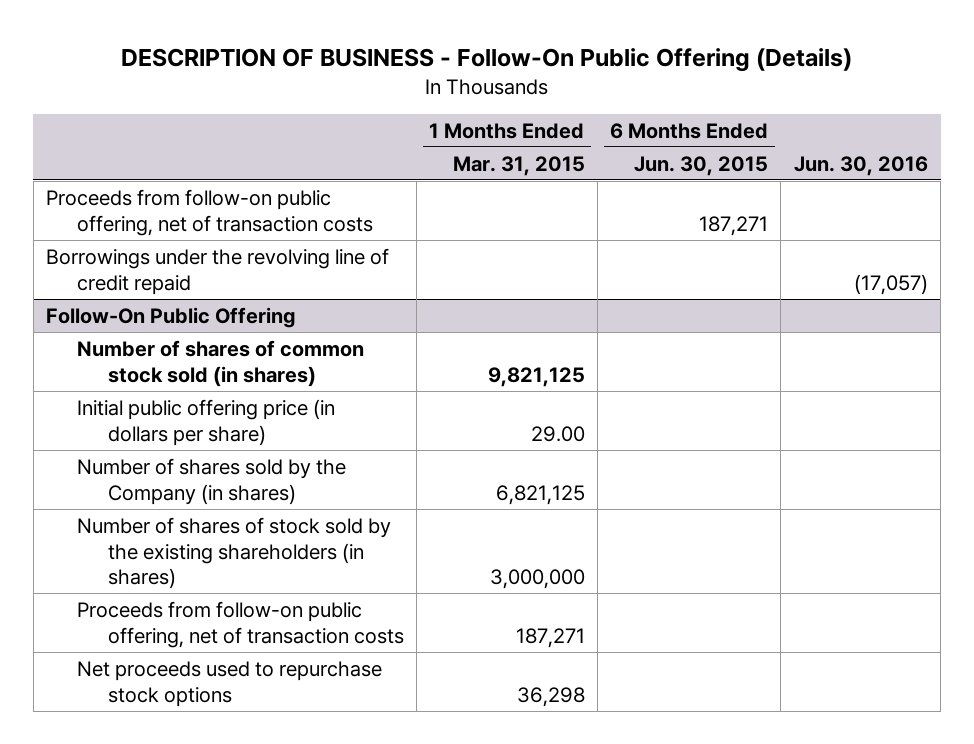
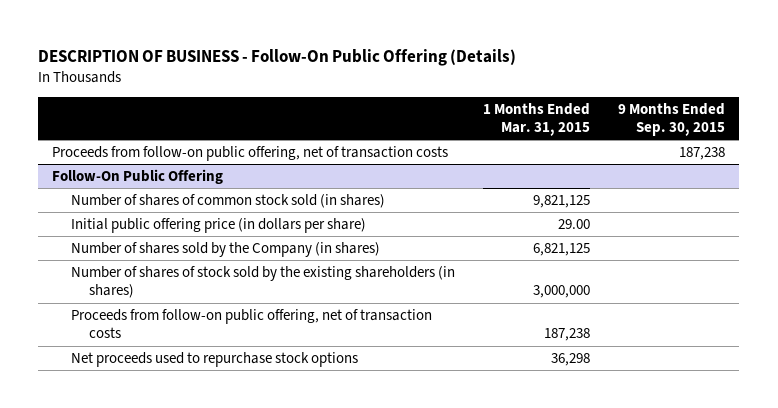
- | 1 Months Ended Mar. 31, 2015 | 6 Months Ended Jun. 30, 2015 | Jun. 30, 2016
+ | 1 Months Ended Mar. 31, 2015 | 9 Months Ended Sep. 30, 2015
- Borrowings under the revolving line of credit repaid | | | (17,057)
@ Follow-On Public Offering
- Proceeds from follow-on public offering, net of transaction costs | 187,271 | |
+ Proceeds from follow-on public offering, net of transaction costs | 187,238 |

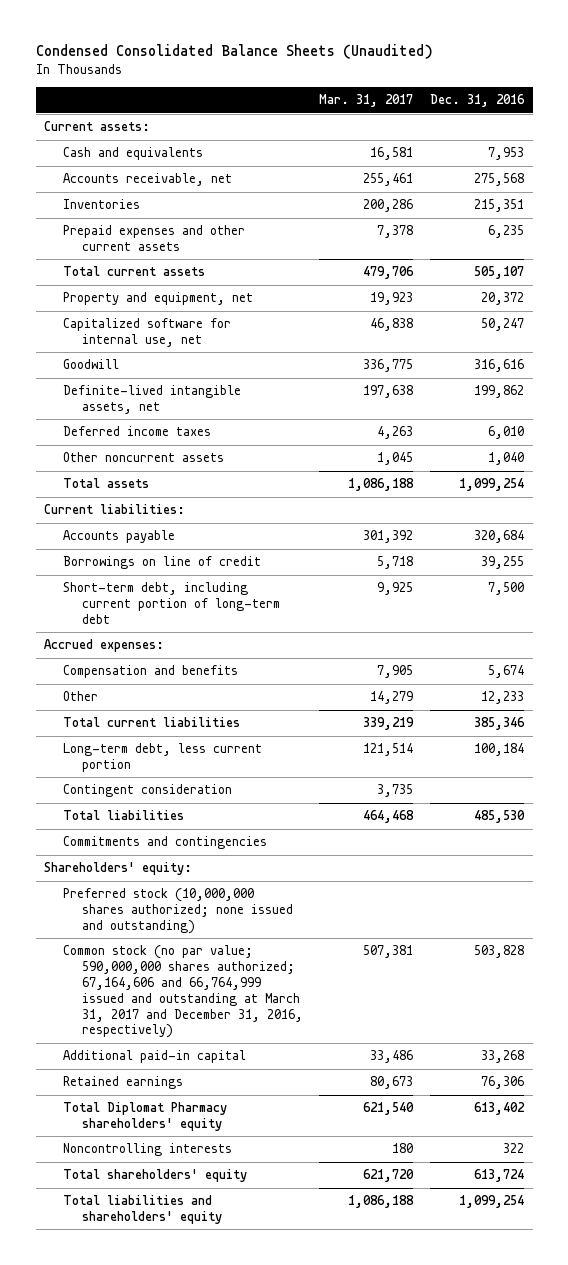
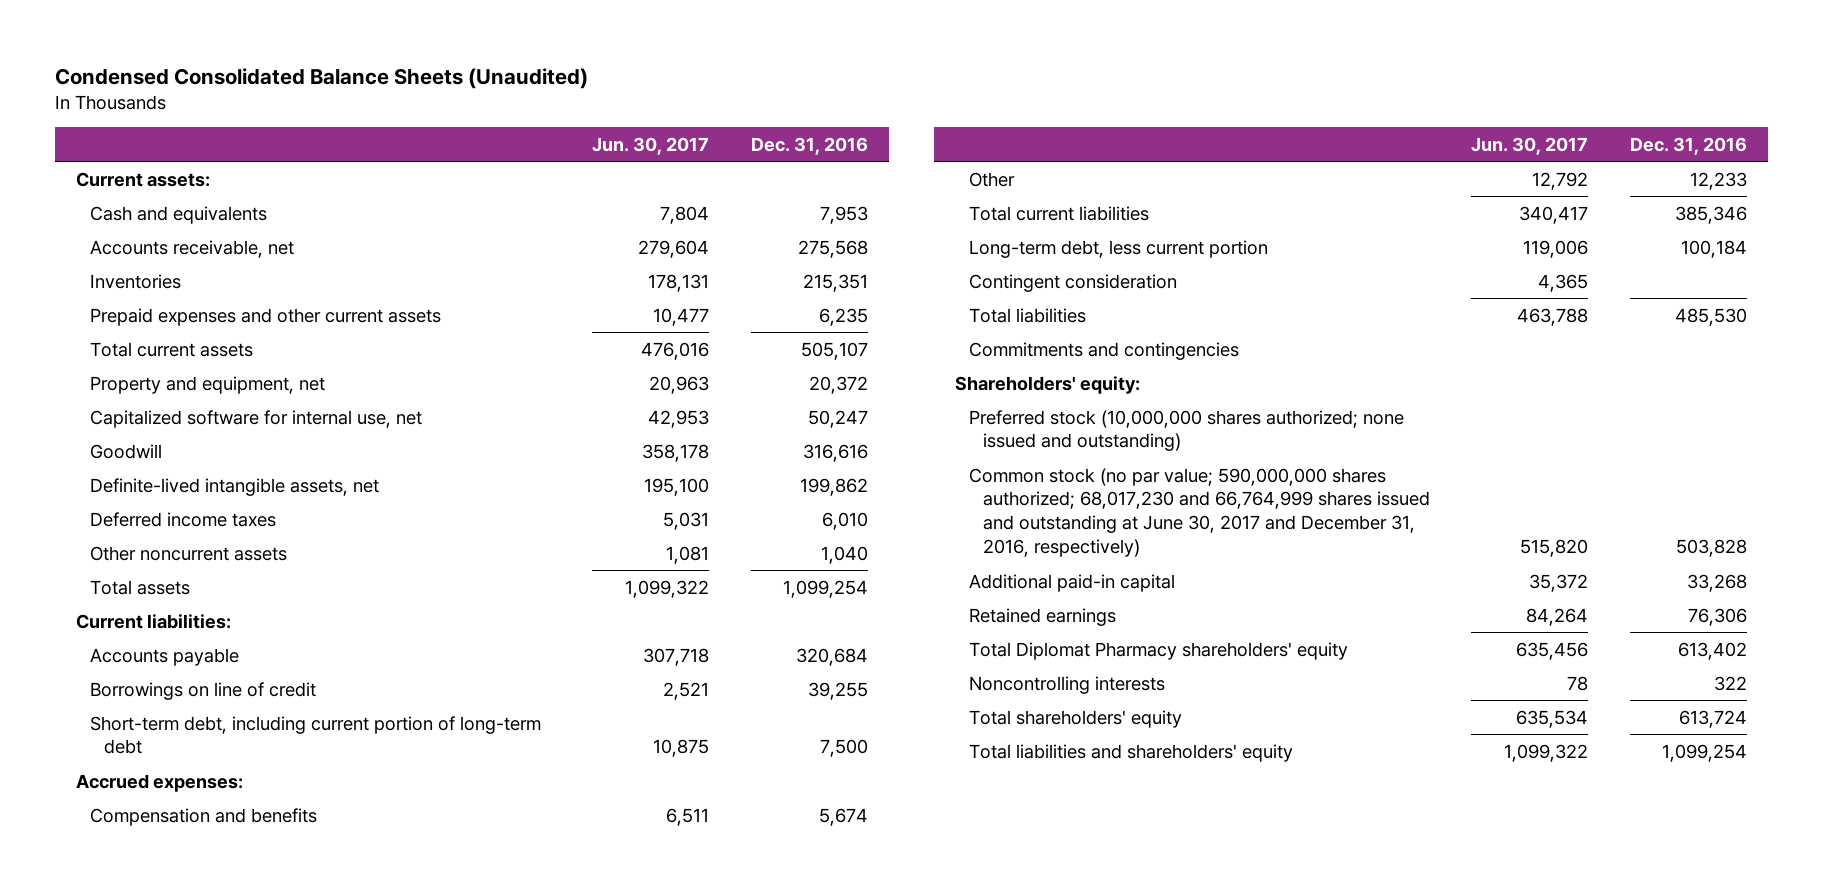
- | Mar. 31, 2017 | Dec. 31, 2016
+ | Jun. 30, 2017 | Dec. 31, 2016
- Common stock (no par value; 590,000,000 shares authorized; 67,164,606 and 66,764,999 issued and outstanding at March 31, 2017 and December 31, 2016, respectively) | 507,381 | 503,828
+ Common stock (no par value; 590,000,000 shares authorized; 68,017,230 and 66,764,999 shares issued and outstanding at June 30, 2017 and December 31, 2016, respectively) | 515,820 | 503,828

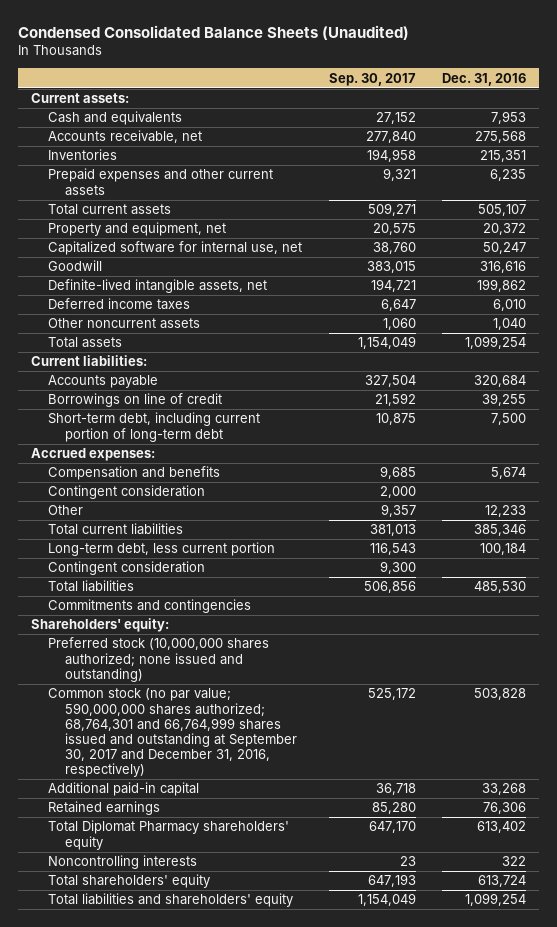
- | Jun. 30, 2017 | Dec. 31, 2016
+ | Sep. 30, 2017 | Dec. 31, 2016
+ Contingent consideration | 2,000 |
- Common stock (no par value; 590,000,000 shares authorized; 68,017,230 and 66,764,999 shares issued and outstanding at June 30, 2017 and December 31, 2016, respectively) | 515,820 | 503,828
+ Common stock (no par value; 590,000,000 shares authorized; 68,764,301 and 66,764,999 shares issued and outstanding at September 30, 2017 and December 31, 2016, respectively) | 525,172 | 503,828

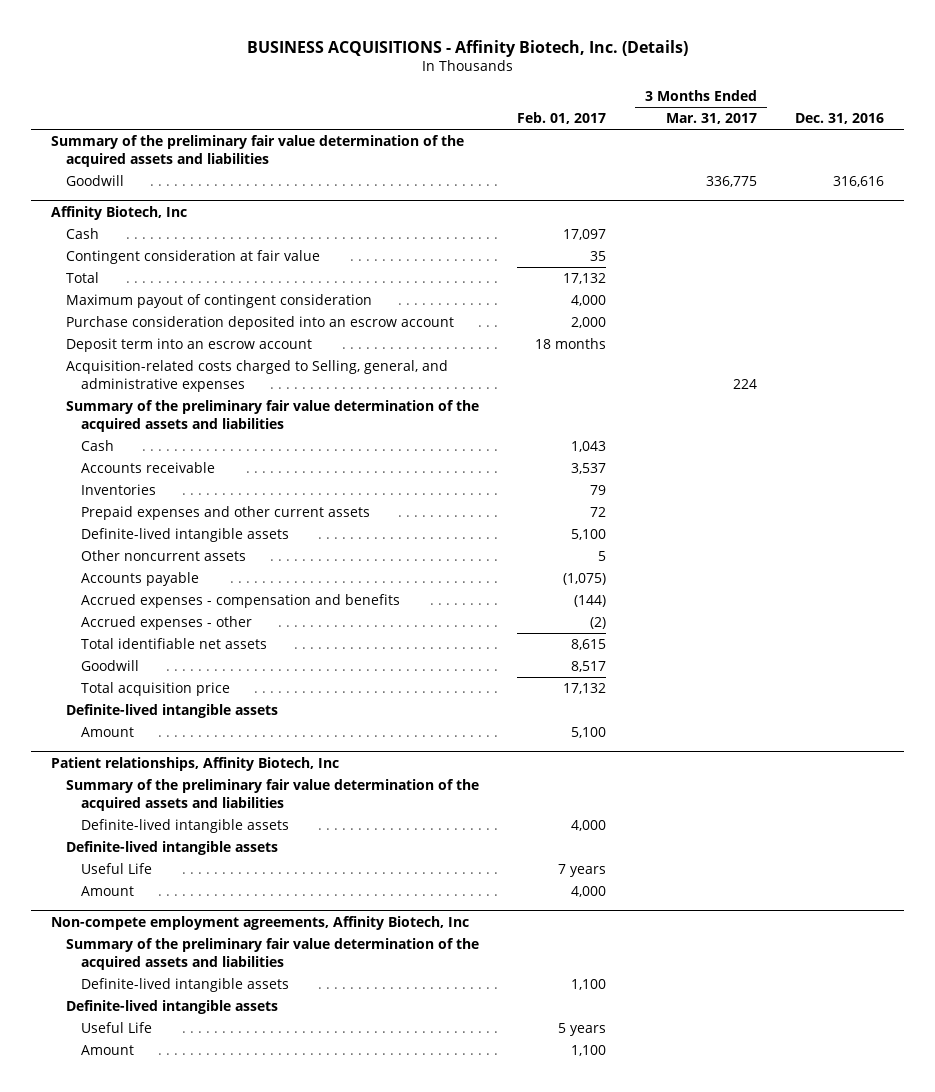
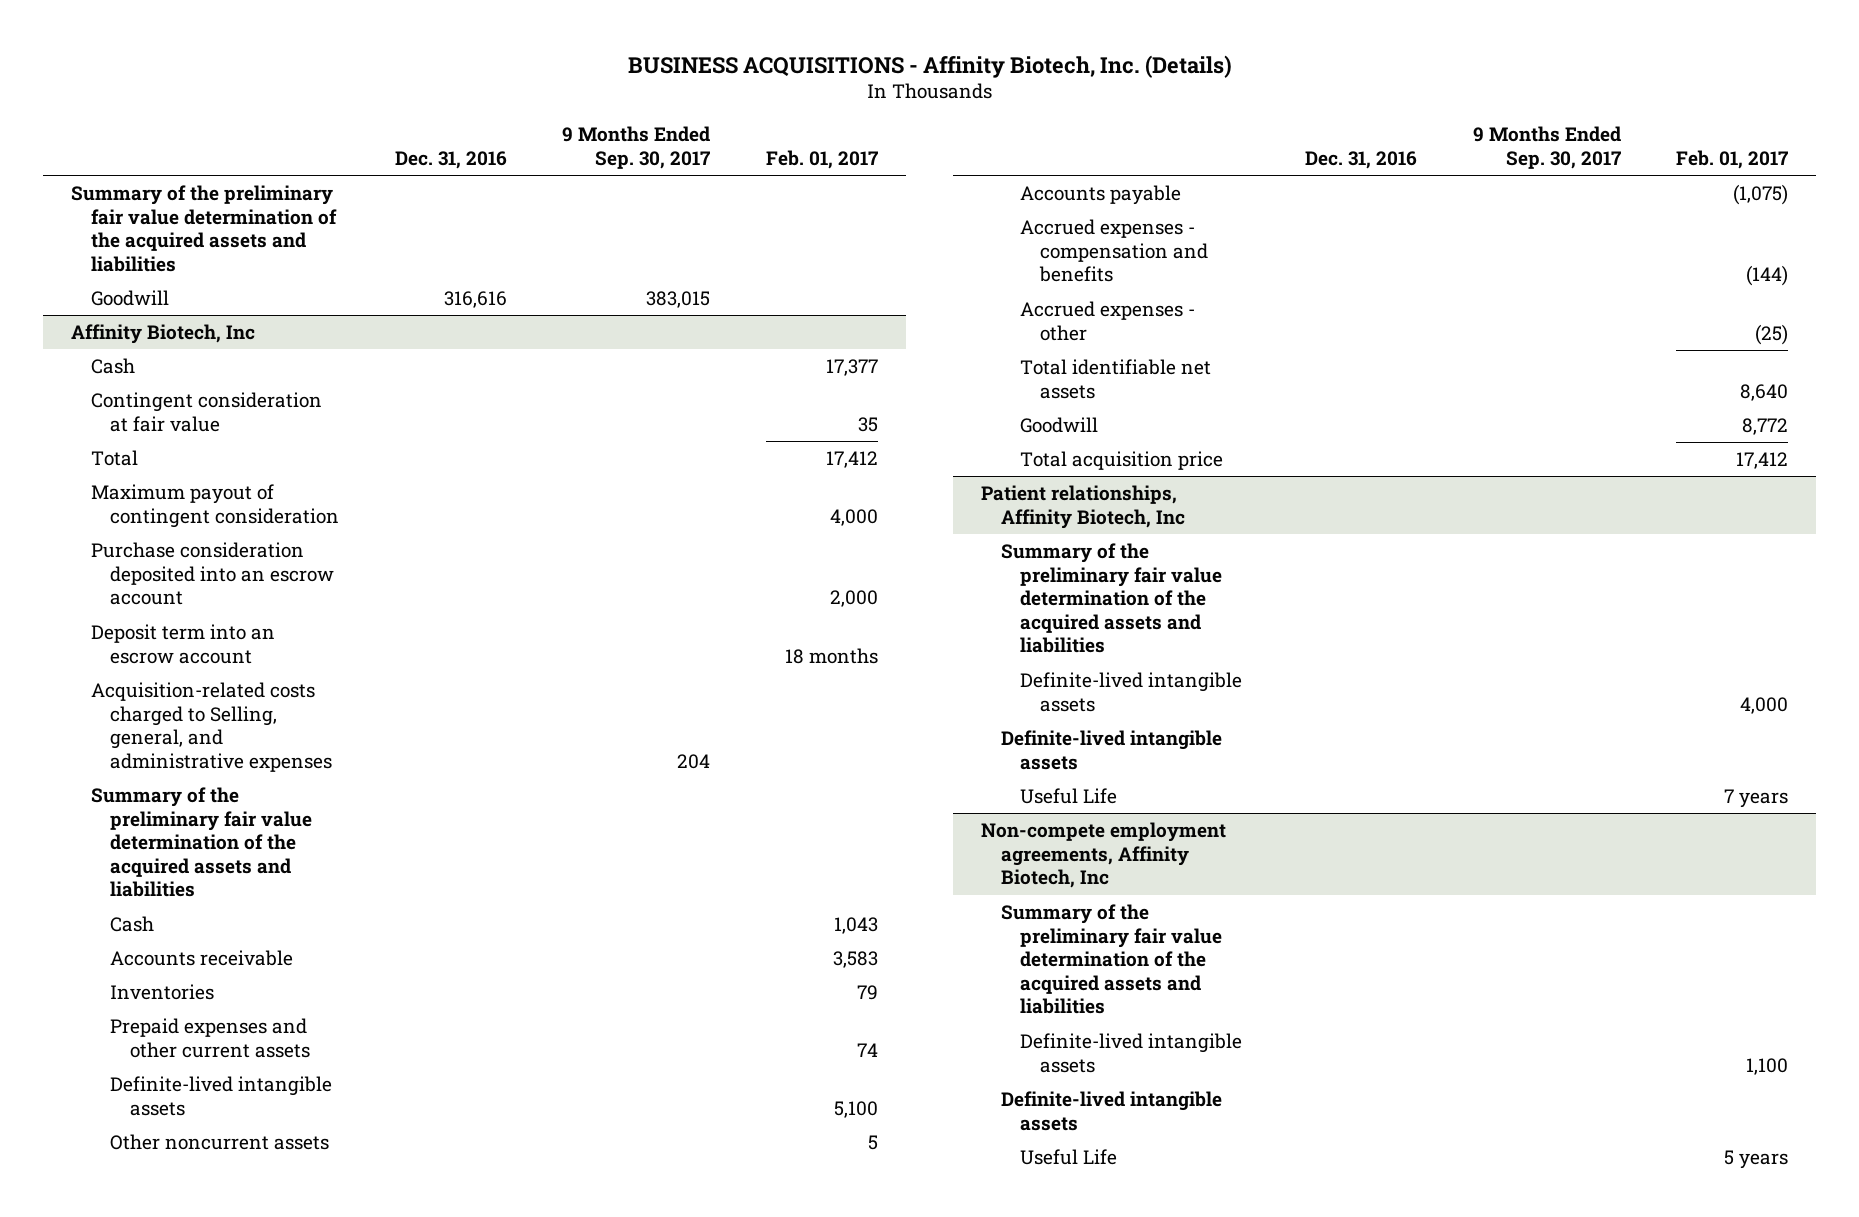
- | Feb. 01, 2017 | 3 Months Ended Mar. 31, 2017 | Dec. 31, 2016
+ | Dec. 31, 2016 | 9 Months Ended Sep. 30, 2017 | Feb. 01, 2017
@ Affinity Biotech, Inc
- Cash | 17,097 | |
+ Cash | | | 17,377
- Total | 17,132 | |
+ Total | | | 17,412
- Accounts receivable | 3,537 | |
+ Accounts receivable | | | 3,583
- Prepaid expenses and other current assets | 72 | |
+ Prepaid expenses and other current assets | | | 74
- Accrued expenses - other | (2) | |
- Total identifiable net assets | 8,615 | |
- Goodwill | 8,517 | |
- Total acquisition price | 17,132 | |
- Definite-lived intangible assets
- Amount | 5,100 | |
+ Accrued expenses - other | | | (25)
+ Total identifiable net assets | | | 8,640
+ Goodwill | | | 8,772
+ Total acquisition price | | | 17,412
@ Patient relationships, Affinity Biotech, Inc
- Amount | 4,000 | |
@ Non-compete employment agreements, Affinity Biotech, Inc
- Amount | 1,100 | |

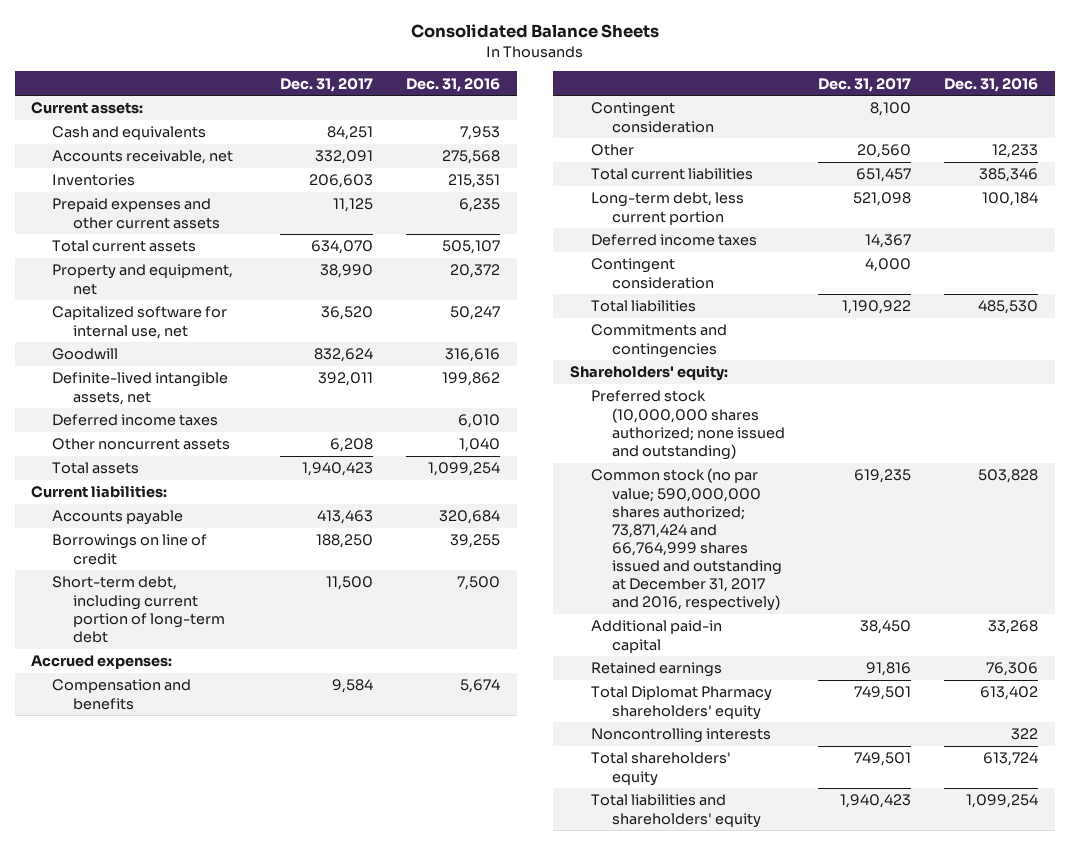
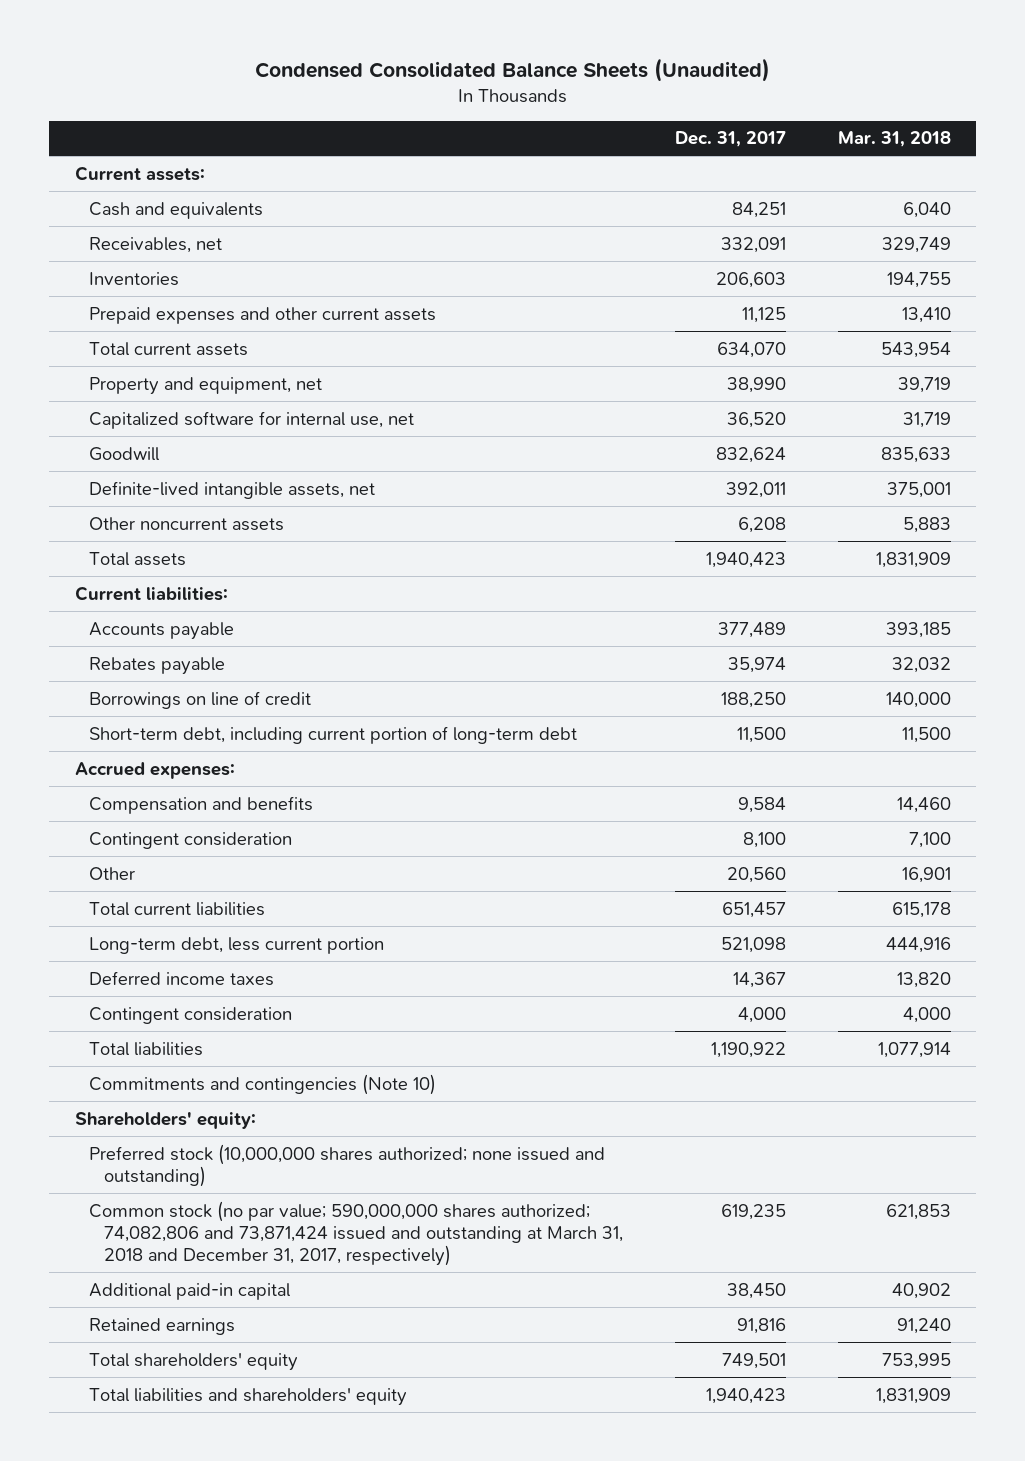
- Consolidated Balance Sheets
+ Condensed Consolidated Balance Sheets (Unaudited)
- | Dec. 31, 2017 | Dec. 31, 2016
+ | Dec. 31, 2017 | Mar. 31, 2018
- Accounts receivable, net | 332,091 | 275,568
+ Receivables, net | 332,091 | 329,749
- Deferred income taxes | | 6,010
- Accounts payable | 413,463 | 320,684
+ Accounts payable | 377,489 | 393,185
+ Rebates payable | 35,974 | 32,032
- Commitments and contingencies
+ Commitments and contingencies (Note 10)
- Common stock (no par value; 590,000,000 shares authorized; 73,871,424 and 66,764,999 shares issued and outstanding at December 31, 2017 and 2016, respectively) | 619,235 | 503,828
+ Common stock (no par value; 590,000,000 shares authorized; 74,082,806 and 73,871,424 issued and outstanding at March 31, 2018 and December 31, 2017, respectively) | 619,235 | 621,853
- Total Diplomat Pharmacy shareholders' equity | 749,501 | 613,402
- Noncontrolling interests | | 322

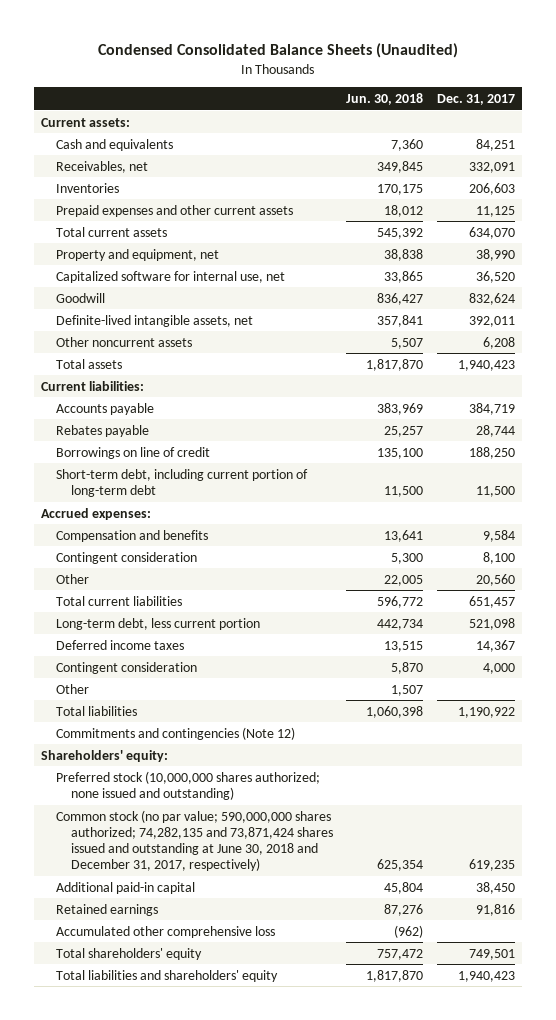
- | Dec. 31, 2017 | Mar. 31, 2018
+ | Jun. 30, 2018 | Dec. 31, 2017
- Accounts payable | 377,489 | 393,185
- Rebates payable | 35,974 | 32,032
+ Accounts payable | 383,969 | 384,719
+ Rebates payable | 25,257 | 28,744
+ Other | 1,507 |
- Commitments and contingencies (Note 10)
+ Commitments and contingencies (Note 12)
- Common stock (no par value; 590,000,000 shares authorized; 74,082,806 and 73,871,424 issued and outstanding at March 31, 2018 and December 31, 2017, respectively) | 619,235 | 621,853
+ Common stock (no par value; 590,000,000 shares authorized; 74,282,135 and 73,871,424 shares issued and outstanding at June 30, 2018 and December 31, 2017, respectively) | 625,354 | 619,235
+ Accumulated other comprehensive loss | (962) |

